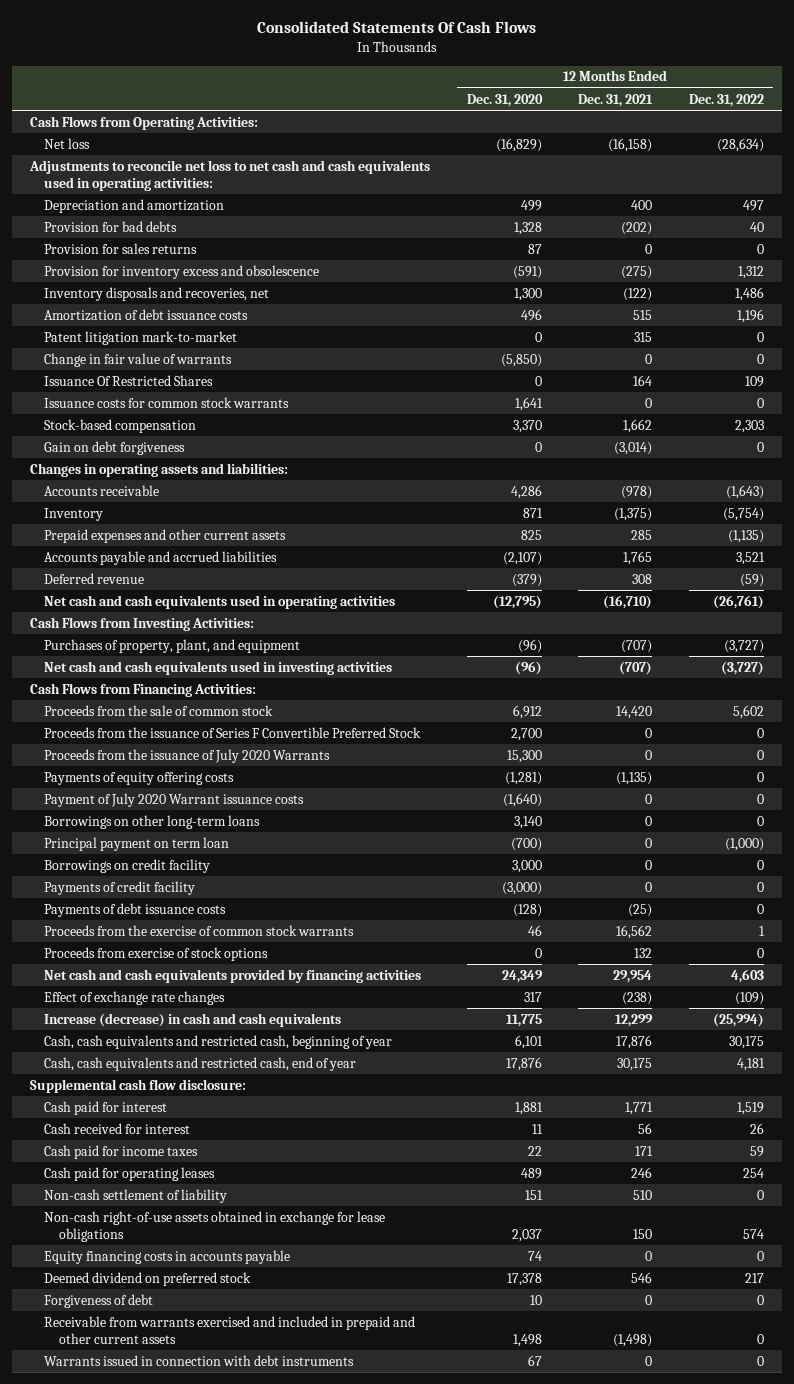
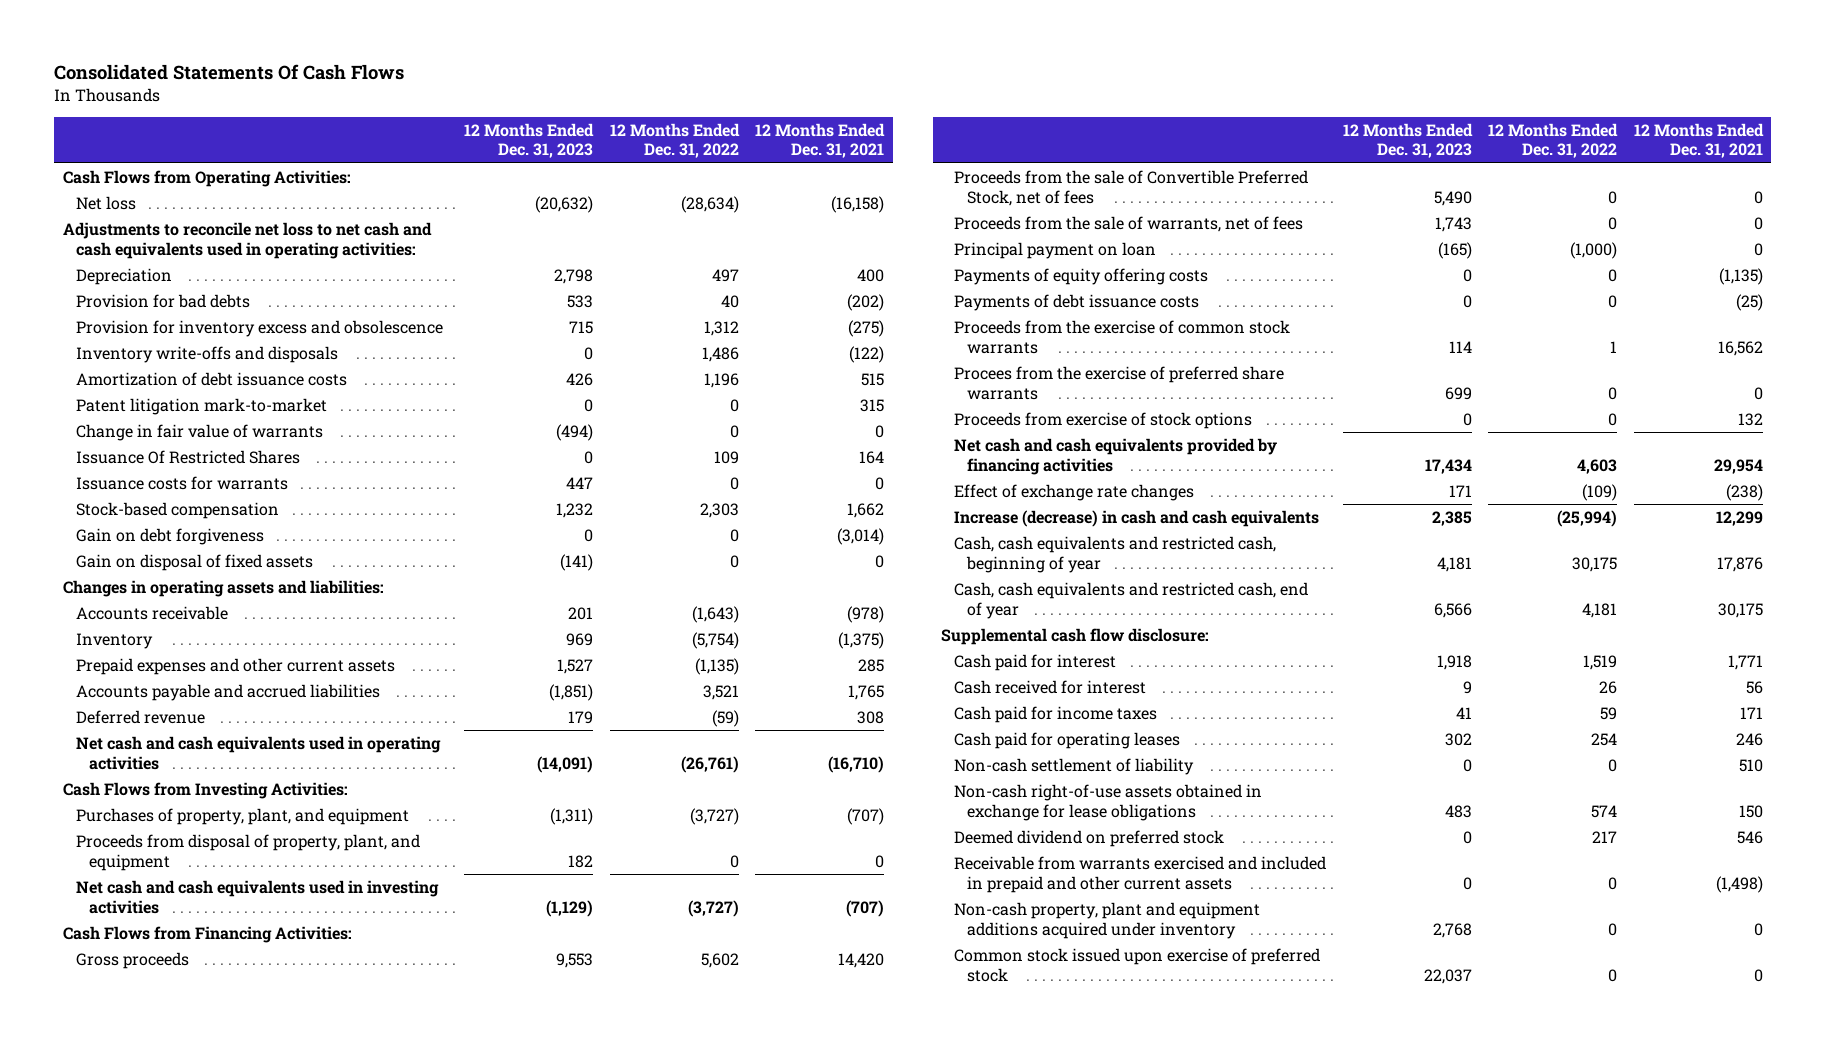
- | 12 Months Ended Dec. 31, 2020 | 12 Months Ended Dec. 31, 2021 | 12 Months Ended Dec. 31, 2022
+ | 12 Months Ended Dec. 31, 2023 | 12 Months Ended Dec. 31, 2022 | 12 Months Ended Dec. 31, 2021
- Depreciation and amortization | 499 | 400 | 497
+ Depreciation | 2,798 | 497 | 400
- Provision for sales returns | 87 | 0 | 0
- Inventory disposals and recoveries, net | 1,300 | (122) | 1,486
+ Inventory write-offs and disposals | 0 | 1,486 | (122)
- Issuance costs for common stock warrants | 1,641 | 0 | 0
+ Issuance costs for warrants | 447 | 0 | 0
+ Gain on disposal of fixed assets | (141) | 0 | 0
+ Proceeds from disposal of property, plant, and equipment | 182 | 0 | 0
- Proceeds from the sale of common stock | 6,912 | 14,420 | 5,602
- Proceeds from the issuance of Series F Convertible Preferred Stock | 2,700 | 0 | 0
- Proceeds from the issuance of July 2020 Warrants | 15,300 | 0 | 0
+ Gross proceeds | 9,553 | 5,602 | 14,420
+ Proceeds from the sale of Convertible Preferred Stock, net of fees | 5,490 | 0 | 0
+ Proceeds from the sale of warrants, net of fees | 1,743 | 0 | 0
+ Principal payment on loan | (165) | (1,000) | 0
- Payment of July 2020 Warrant issuance costs | (1,640) | 0 | 0
- Borrowings on other long-term loans | 3,140 | 0 | 0
- Principal payment on term loan | (700) | 0 | (1,000)
- Borrowings on credit facility | 3,000 | 0 | 0
- Payments of credit facility | (3,000) | 0 | 0
+ Procees from the exercise of preferred share warrants | 699 | 0 | 0
- Equity financing costs in accounts payable | 74 | 0 | 0
- Forgiveness of debt | 10 | 0 | 0
- Warrants issued in connection with debt instruments | 67 | 0 | 0
+ Non-cash property, plant and equipment additions acquired under inventory | 2,768 | 0 | 0
+ Common stock issued upon exercise of preferred stock | 22,037 | 0 | 0

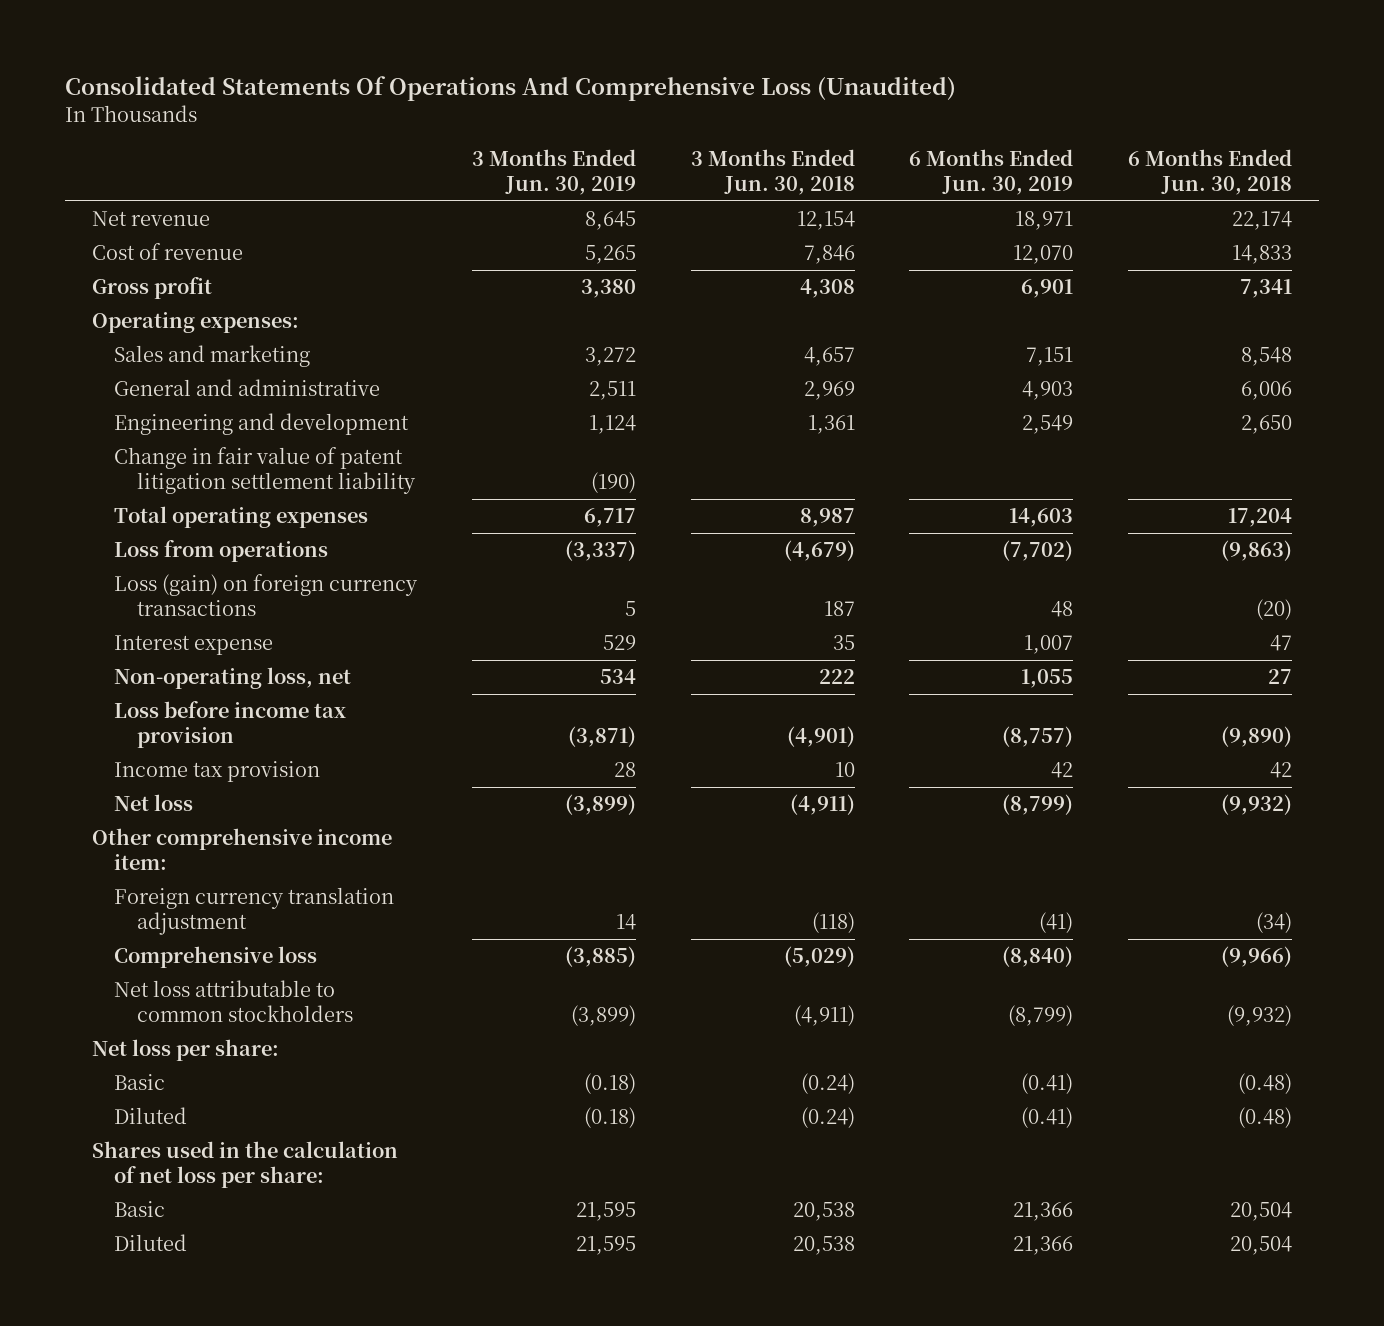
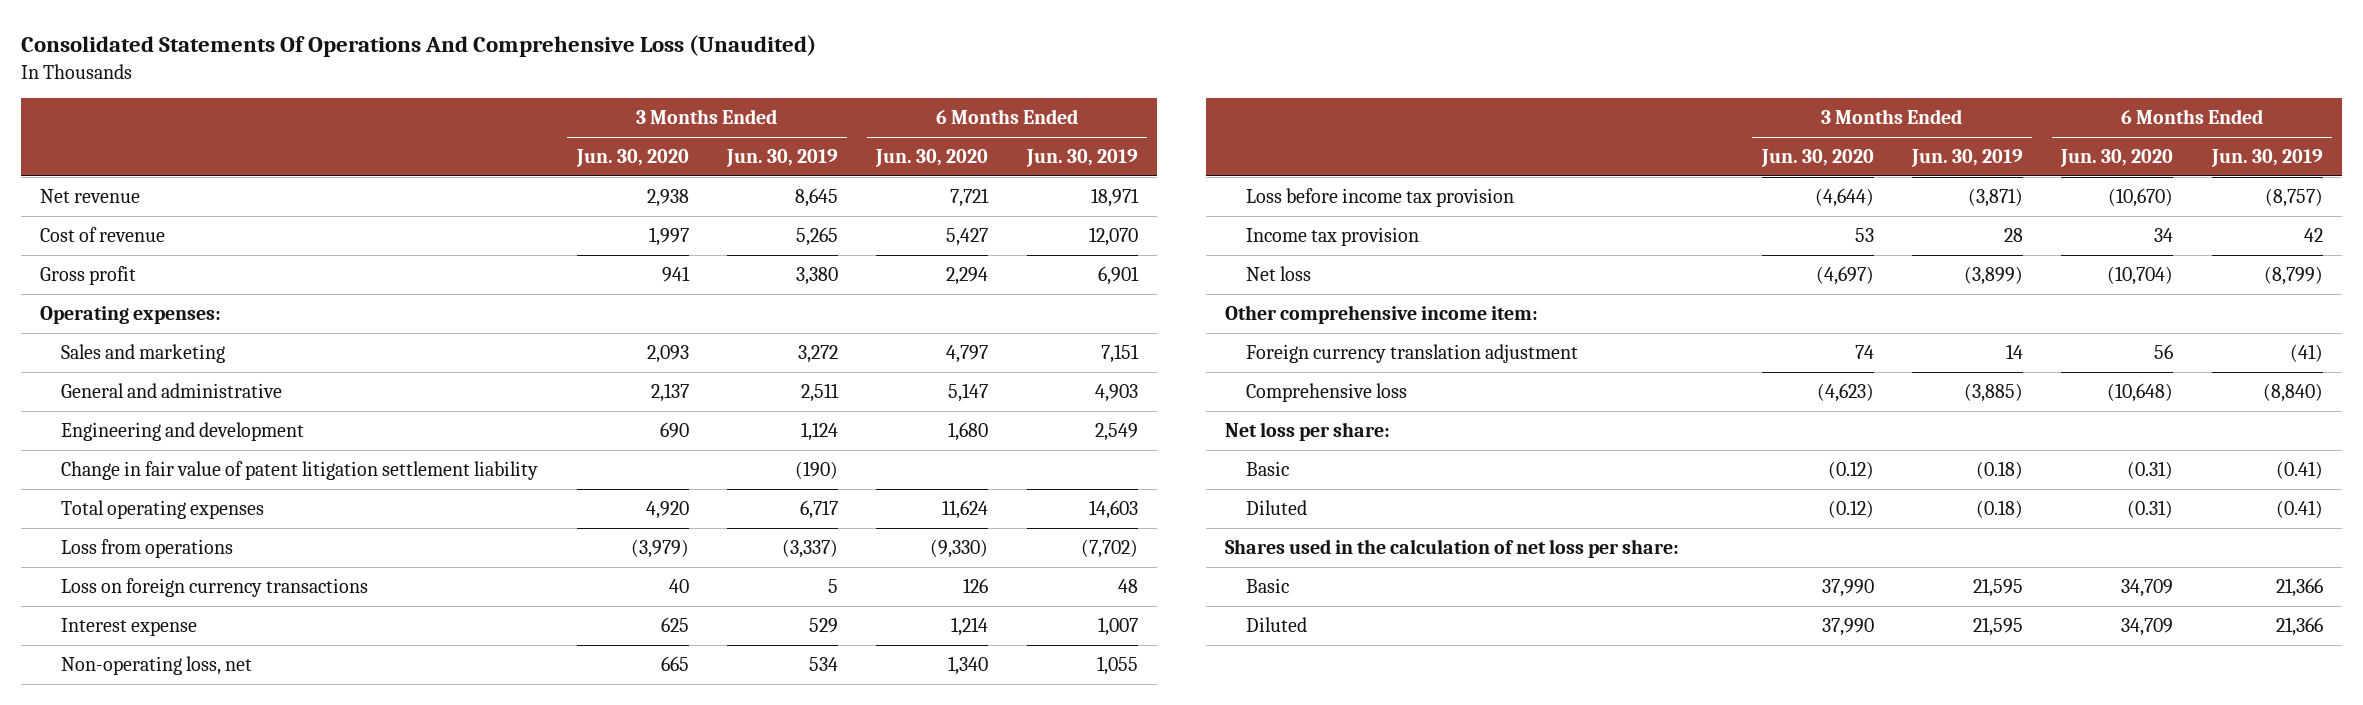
- | 3 Months Ended Jun. 30, 2019 | 3 Months Ended Jun. 30, 2018 | 6 Months Ended Jun. 30, 2019 | 6 Months Ended Jun. 30, 2018
+ | 3 Months Ended Jun. 30, 2020 | 3 Months Ended Jun. 30, 2019 | 6 Months Ended Jun. 30, 2020 | 6 Months Ended Jun. 30, 2019
- Loss (gain) on foreign currency transactions | 5 | 187 | 48 | (20)
+ Loss on foreign currency transactions | 40 | 5 | 126 | 48
- Net loss attributable to common stockholders | (3,899) | (4,911) | (8,799) | (9,932)

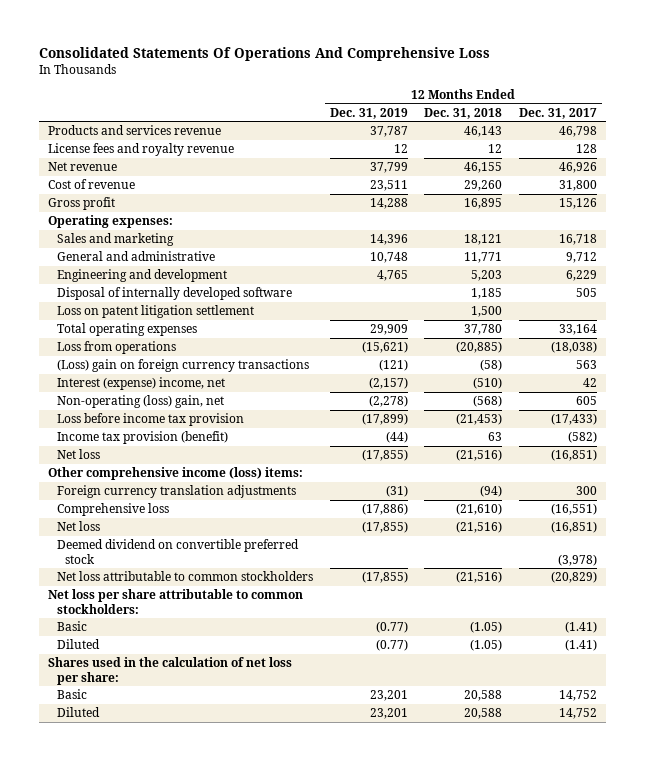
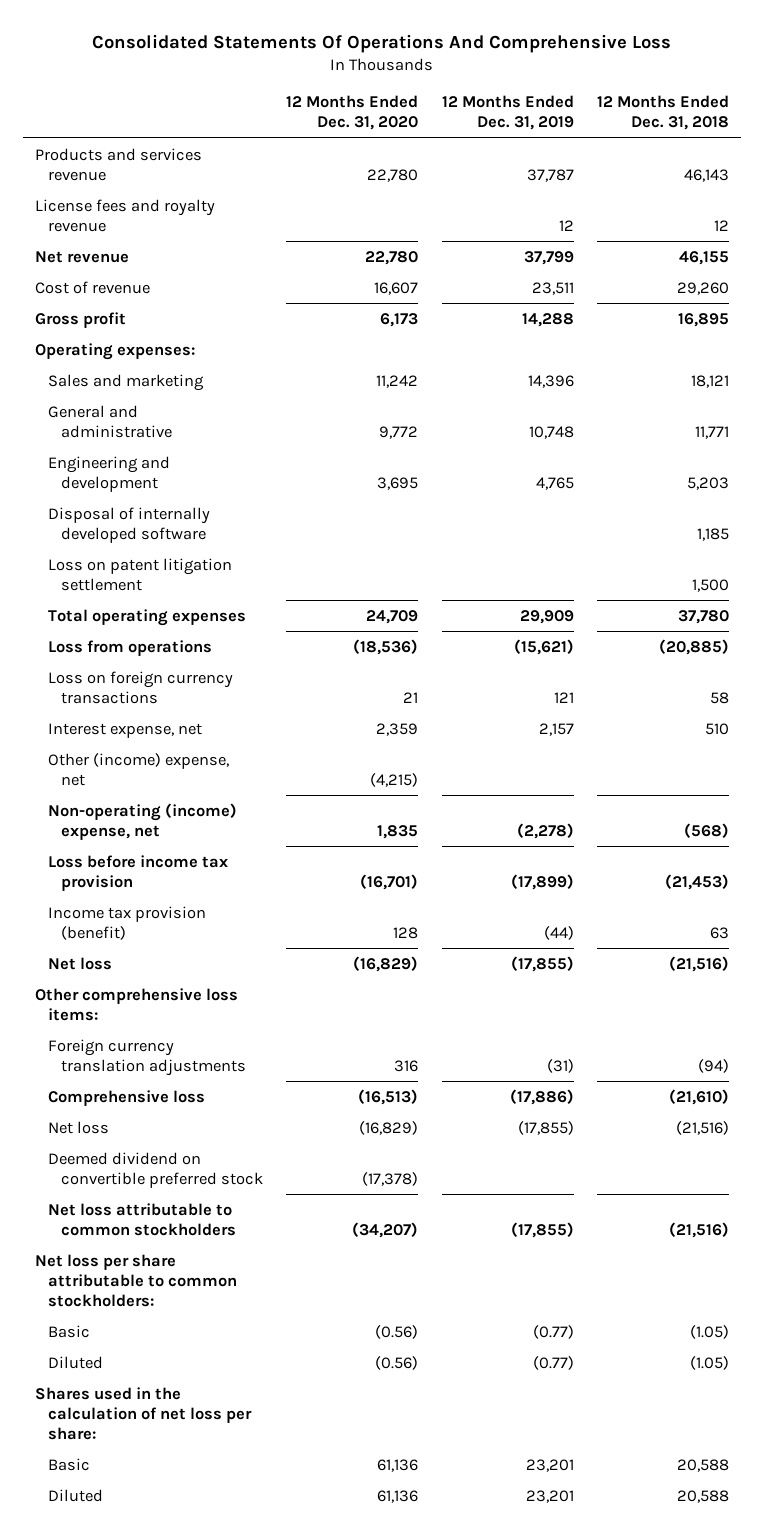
- | 12 Months Ended Dec. 31, 2019 | 12 Months Ended Dec. 31, 2018 | 12 Months Ended Dec. 31, 2017
+ | 12 Months Ended Dec. 31, 2020 | 12 Months Ended Dec. 31, 2019 | 12 Months Ended Dec. 31, 2018
- (Loss) gain on foreign currency transactions | (121) | (58) | 563
- Interest (expense) income, net | (2,157) | (510) | 42
- Non-operating (loss) gain, net | (2,278) | (568) | 605
+ Loss on foreign currency transactions | 21 | 121 | 58
+ Interest expense, net | 2,359 | 2,157 | 510
+ Other (income) expense, net | (4,215) | |
+ Non-operating (income) expense, net | 1,835 | (2,278) | (568)
- Other comprehensive income (loss) items:
+ Other comprehensive loss items:

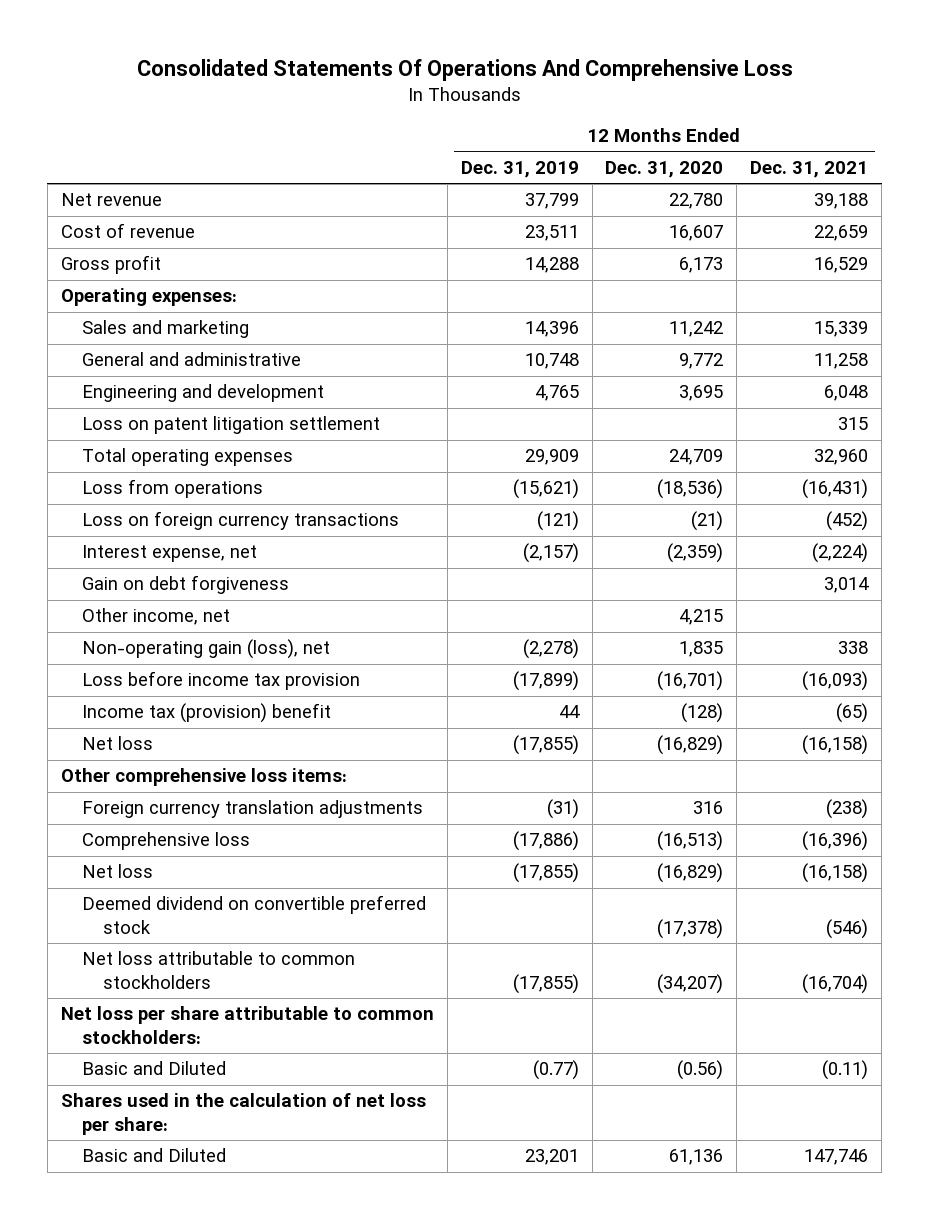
- | 12 Months Ended Dec. 31, 2020 | 12 Months Ended Dec. 31, 2019 | 12 Months Ended Dec. 31, 2018
+ | 12 Months Ended Dec. 31, 2019 | 12 Months Ended Dec. 31, 2020 | 12 Months Ended Dec. 31, 2021
- Products and services revenue | 22,780 | 37,787 | 46,143
- License fees and royalty revenue | | 12 | 12
- Disposal of internally developed software | | | 1,185
- Loss on foreign currency transactions | 21 | 121 | 58
- Interest expense, net | 2,359 | 2,157 | 510
- Other (income) expense, net | (4,215) | |
- Non-operating (income) expense, net | 1,835 | (2,278) | (568)
+ Loss on foreign currency transactions | (121) | (21) | (452)
+ Interest expense, net | (2,157) | (2,359) | (2,224)
+ Gain on debt forgiveness | | | 3,014
+ Other income, net | | 4,215 |
+ Non-operating gain (loss), net | (2,278) | 1,835 | 338
- Income tax provision (benefit) | 128 | (44) | 63
+ Income tax (provision) benefit | 44 | (128) | (65)
- Basic | (0.56) | (0.77) | (1.05)
- Diluted | (0.56) | (0.77) | (1.05)
+ Basic and Diluted | (0.77) | (0.56) | (0.11)
- Basic | 61,136 | 23,201 | 20,588
- Diluted | 61,136 | 23,201 | 20,588
+ Basic and Diluted | 23,201 | 61,136 | 147,746

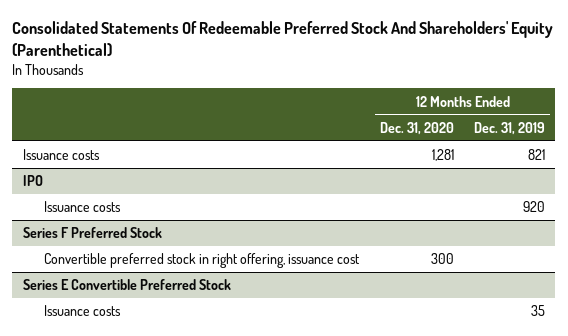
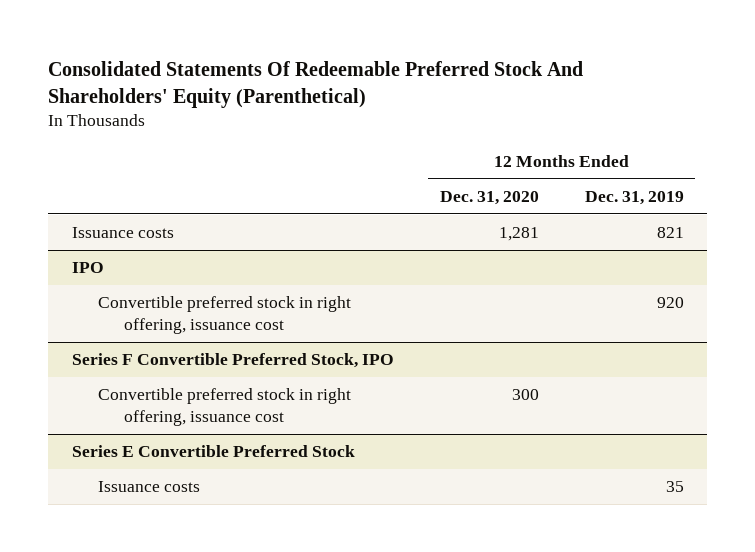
@ IPO
- Issuance costs | | 920
- Series F Preferred Stock
@ IPO
+ Convertible preferred stock in right offering, issuance cost | | 920
+ Series F Convertible Preferred Stock, IPO

